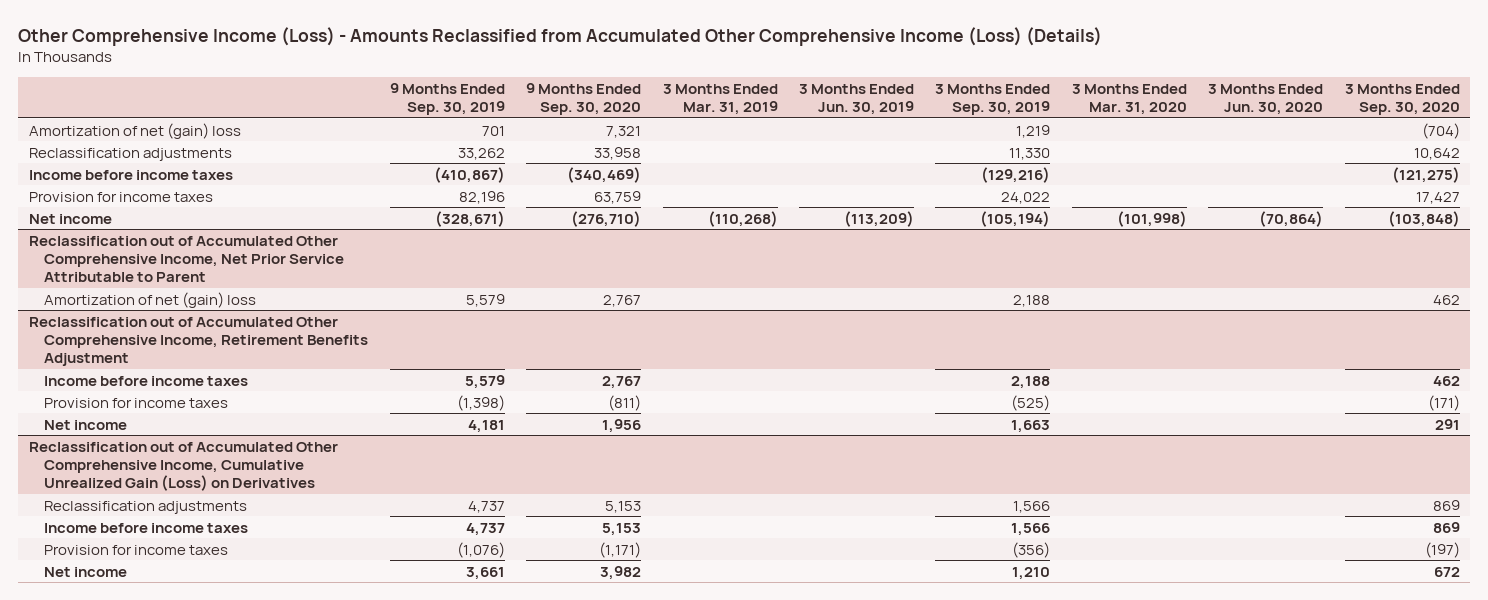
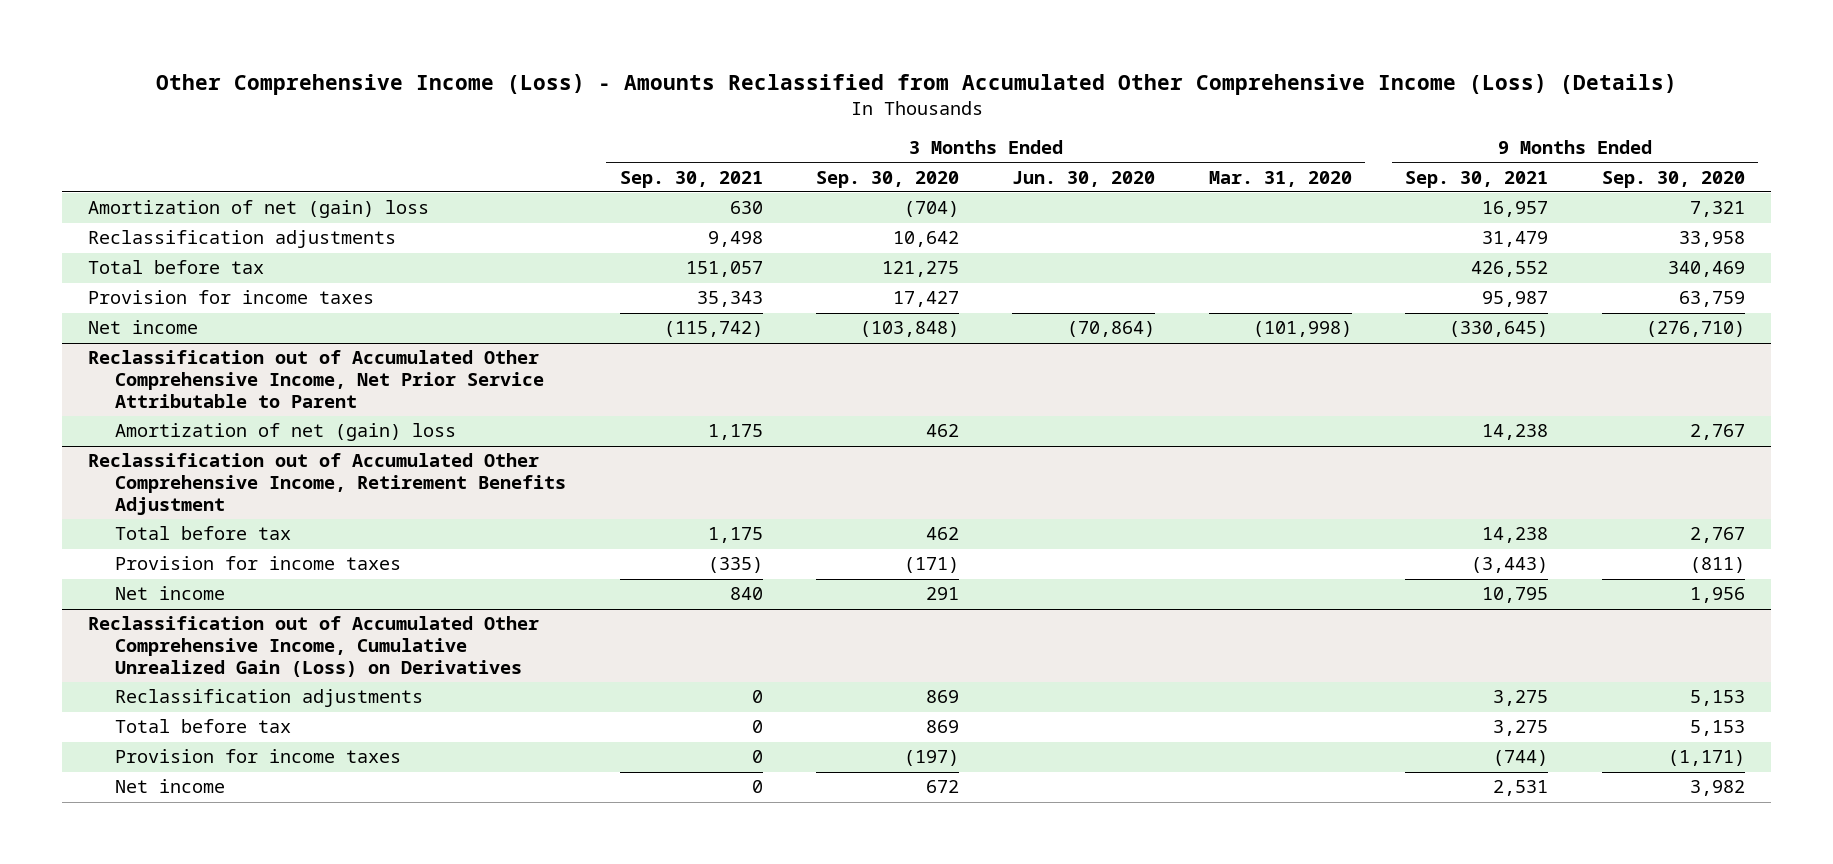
- | 9 Months Ended Sep. 30, 2019 | 9 Months Ended Sep. 30, 2020 | 3 Months Ended Mar. 31, 2019 | 3 Months Ended Jun. 30, 2019 | 3 Months Ended Sep. 30, 2019 | 3 Months Ended Mar. 31, 2020 | 3 Months Ended Jun. 30, 2020 | 3 Months Ended Sep. 30, 2020
+ | 3 Months Ended Sep. 30, 2021 | 3 Months Ended Sep. 30, 2020 | 3 Months Ended Jun. 30, 2020 | 3 Months Ended Mar. 31, 2020 | 9 Months Ended Sep. 30, 2021 | 9 Months Ended Sep. 30, 2020
- Income before income taxes | (410,867) | (340,469) | | | (129,216) | | | (121,275)
+ Total before tax | 151,057 | 121,275 | | | 426,552 | 340,469
@ Reclassification out of Accumulated Other Comprehensive Income, Retirement Benefits Adjustment
- Income before income taxes | 5,579 | 2,767 | | | 2,188 | | | 462
+ Total before tax | 1,175 | 462 | | | 14,238 | 2,767
@ Reclassification out of Accumulated Other Comprehensive Income, Cumulative Unrealized Gain (Loss) on Derivatives
- Income before income taxes | 4,737 | 5,153 | | | 1,566 | | | 869
+ Total before tax | 0 | 869 | | | 3,275 | 5,153

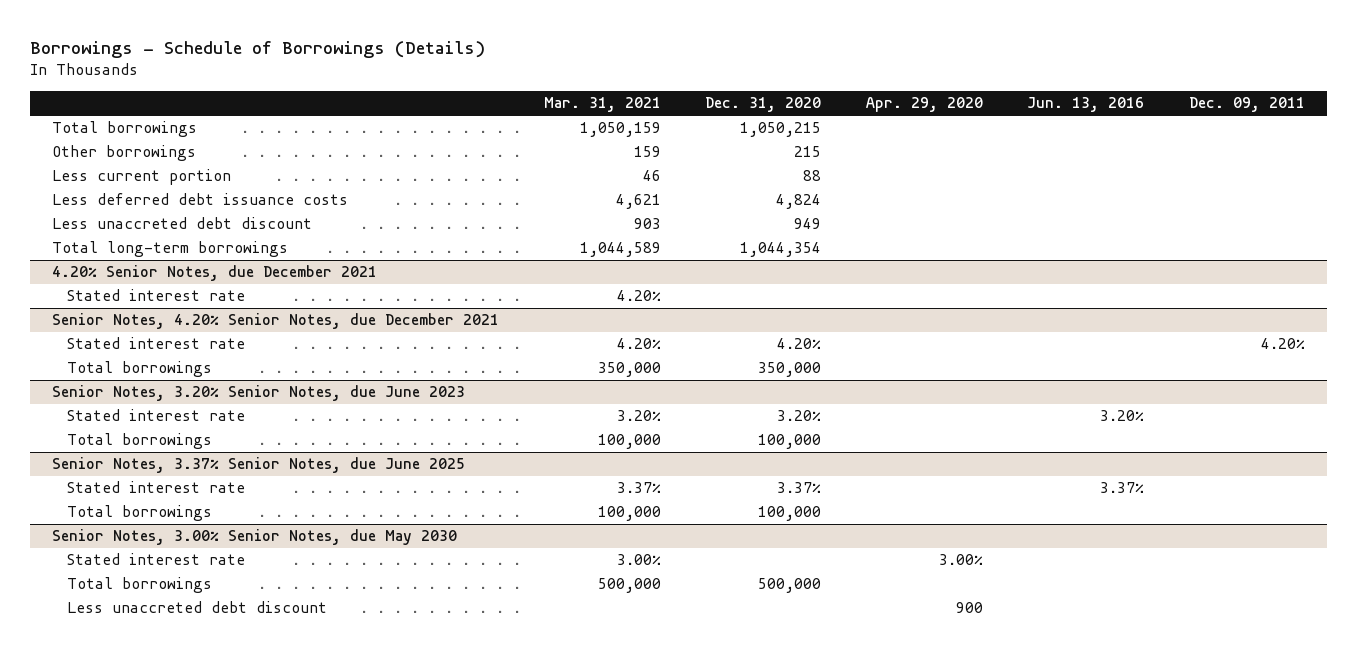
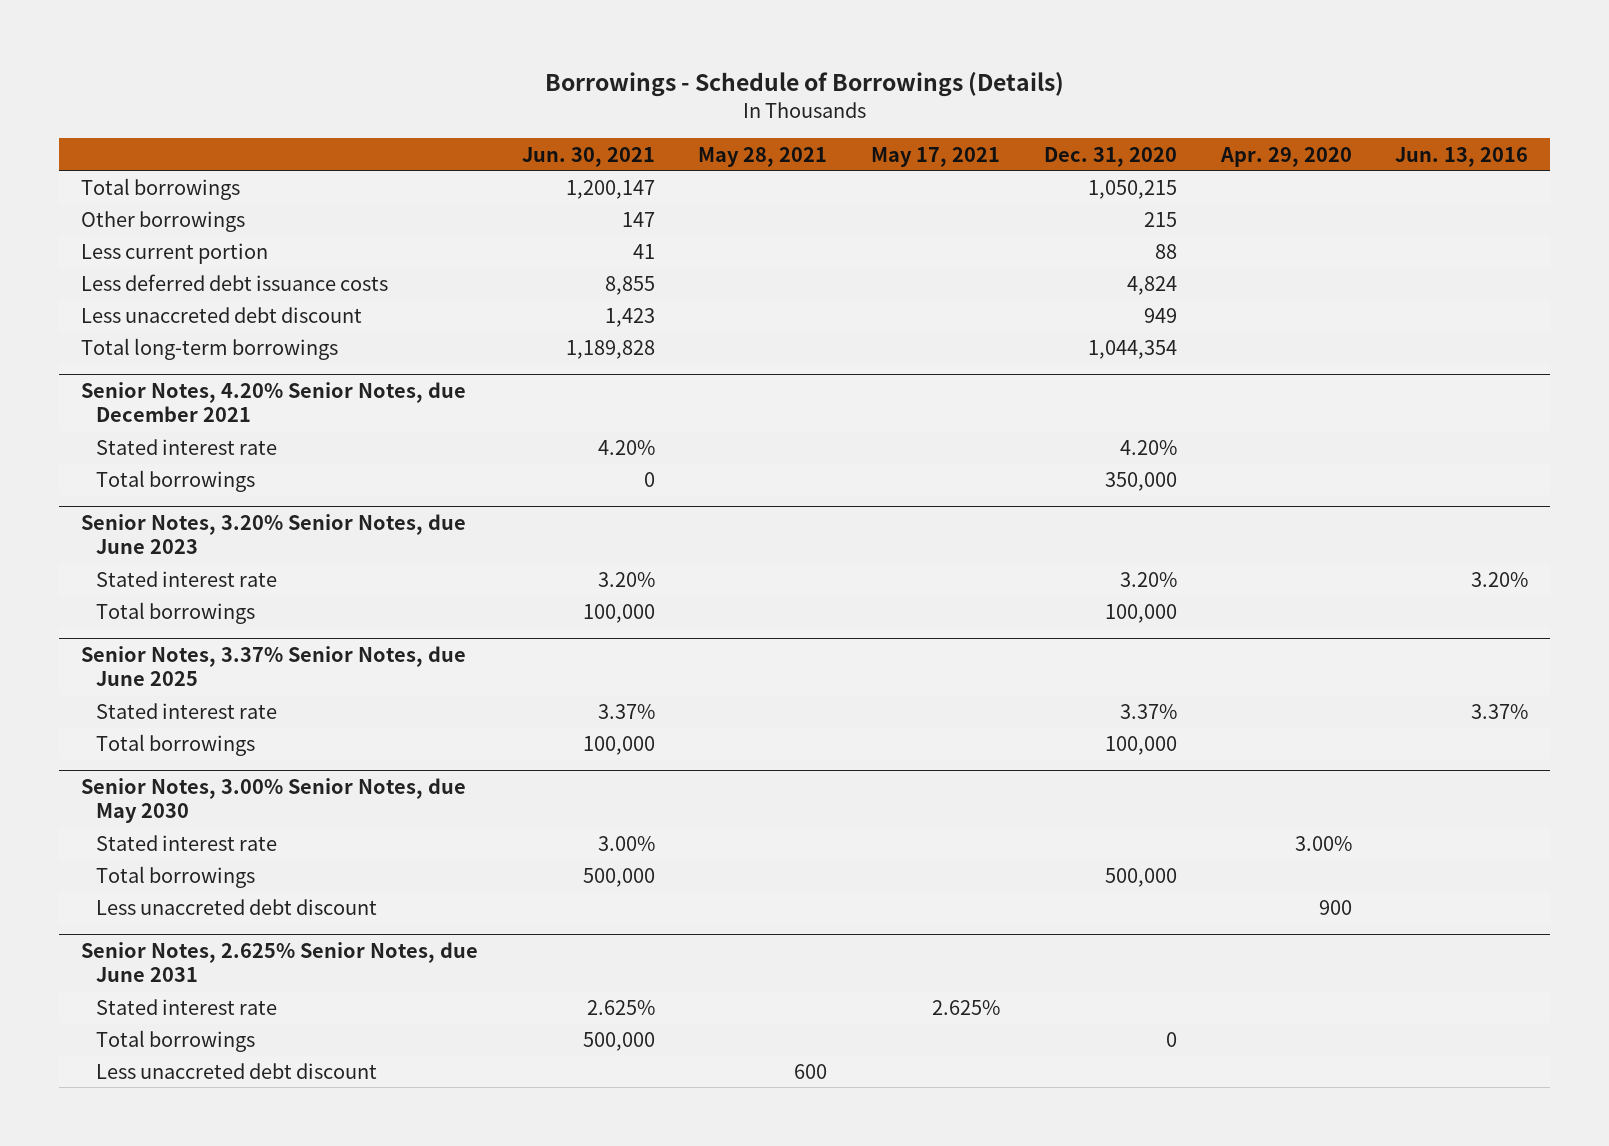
- | Mar. 31, 2021 | Dec. 31, 2020 | Apr. 29, 2020 | Jun. 13, 2016 | Dec. 09, 2011
+ | Jun. 30, 2021 | May 28, 2021 | May 17, 2021 | Dec. 31, 2020 | Apr. 29, 2020 | Jun. 13, 2016
- 4.20% Senior Notes, due December 2021
- Stated interest rate | 4.20% | | | |
+ Senior Notes, 2.625% Senior Notes, due June 2031
+ Stated interest rate | 2.625% | | 2.625% | | |
+ Total borrowings | 500,000 | | | 0 | |
+ Less unaccreted debt discount | | 600 | | | |

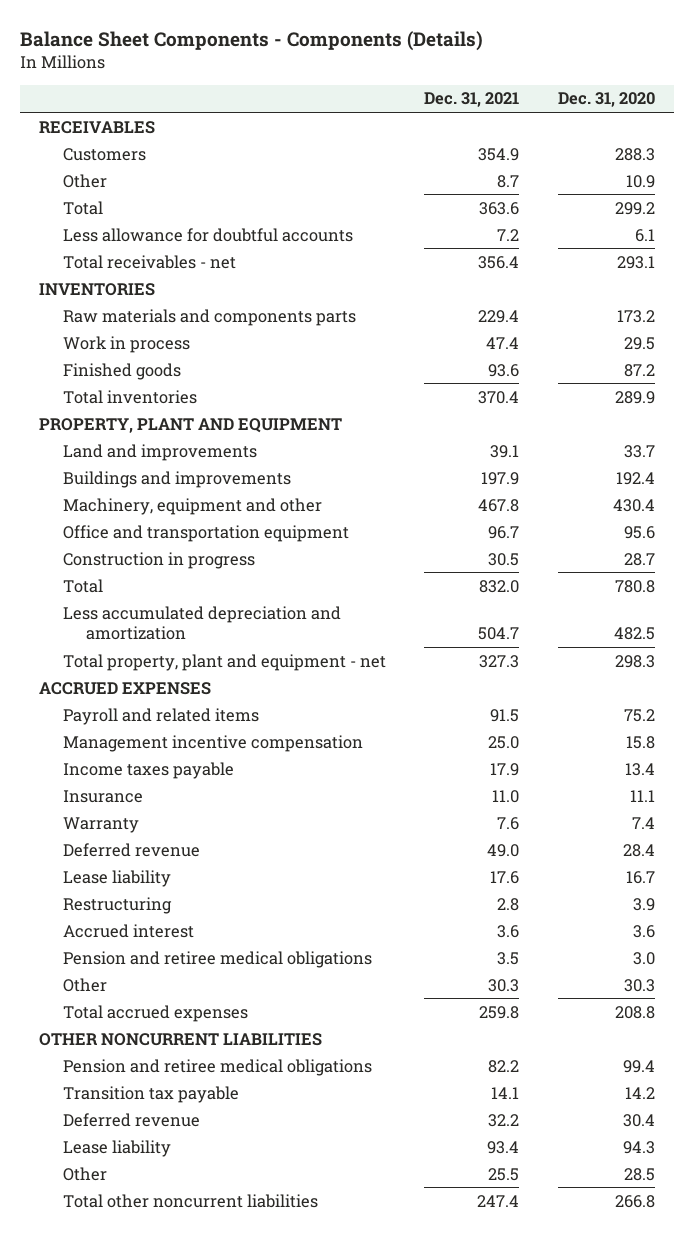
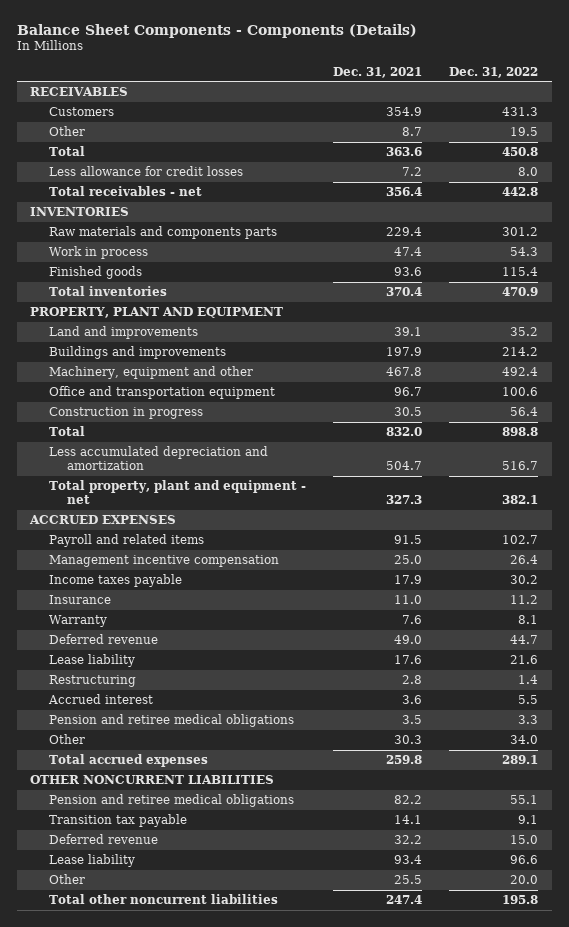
- | Dec. 31, 2021 | Dec. 31, 2020
+ | Dec. 31, 2021 | Dec. 31, 2022
- Less allowance for doubtful accounts | 7.2 | 6.1
+ Less allowance for credit losses | 7.2 | 8.0

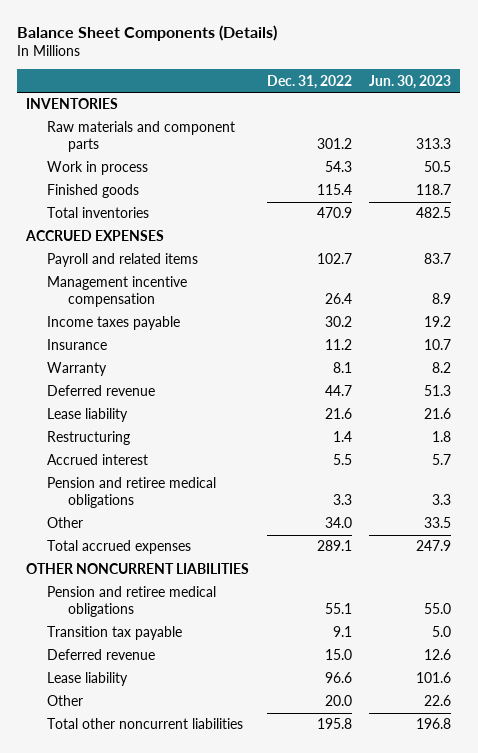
- Balance Sheet Components - Components (Details)
+ Balance Sheet Components (Details)
- | Dec. 31, 2021 | Dec. 31, 2022
+ | Dec. 31, 2022 | Jun. 30, 2023
- RECEIVABLES
- Customers | 354.9 | 431.3
- Other | 8.7 | 19.5
- Total | 363.6 | 450.8
- Less allowance for credit losses | 7.2 | 8.0
- Total receivables - net | 356.4 | 442.8
- Raw materials and components parts | 229.4 | 301.2
+ Raw materials and component parts | 301.2 | 313.3
- PROPERTY, PLANT AND EQUIPMENT
- Land and improvements | 39.1 | 35.2
- Buildings and improvements | 197.9 | 214.2
- Machinery, equipment and other | 467.8 | 492.4
- Office and transportation equipment | 96.7 | 100.6
- Construction in progress | 30.5 | 56.4
- Total | 832.0 | 898.8
- Less accumulated depreciation and amortization | 504.7 | 516.7
- Total property, plant and equipment - net | 327.3 | 382.1

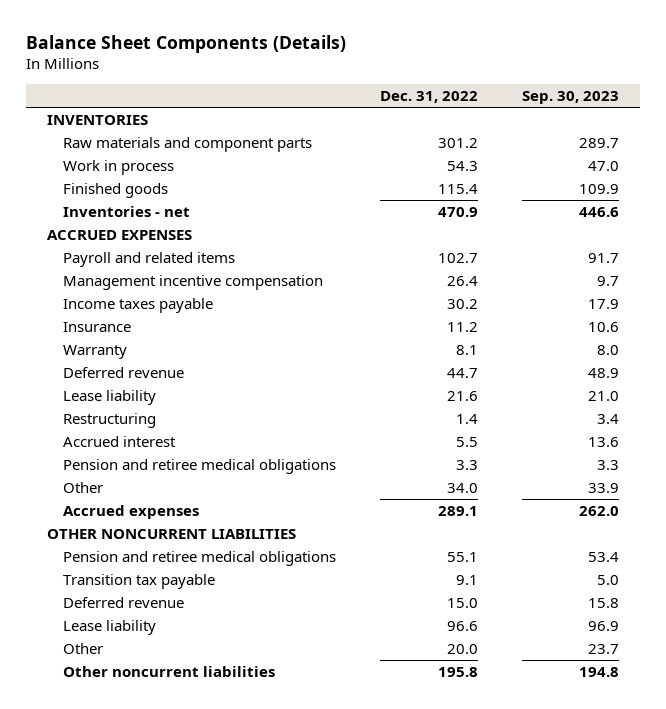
- | Dec. 31, 2022 | Jun. 30, 2023
+ | Dec. 31, 2022 | Sep. 30, 2023
- Total inventories | 470.9 | 482.5
+ Inventories - net | 470.9 | 446.6
- Total accrued expenses | 289.1 | 247.9
+ Accrued expenses | 289.1 | 262.0
- Total other noncurrent liabilities | 195.8 | 196.8
+ Other noncurrent liabilities | 195.8 | 194.8

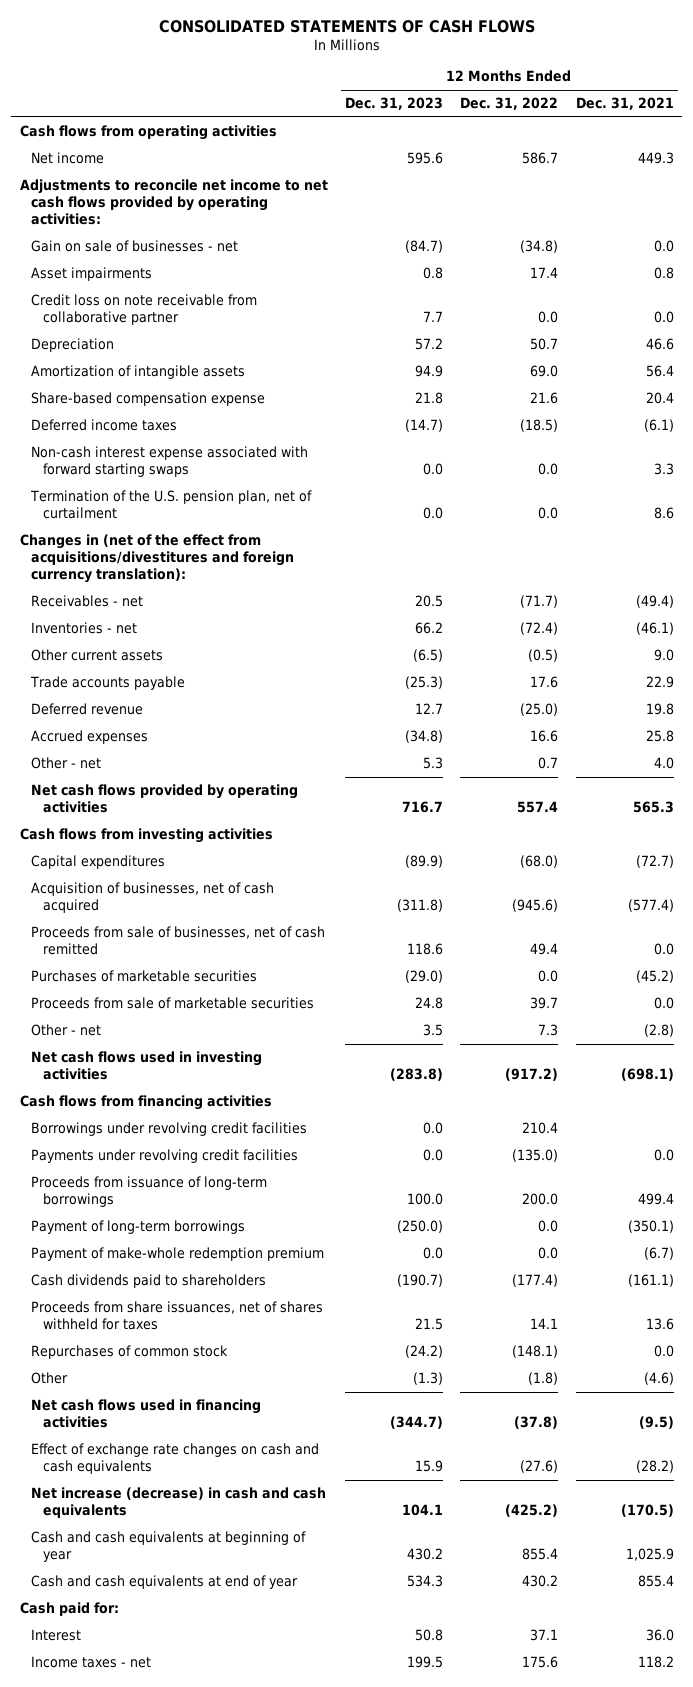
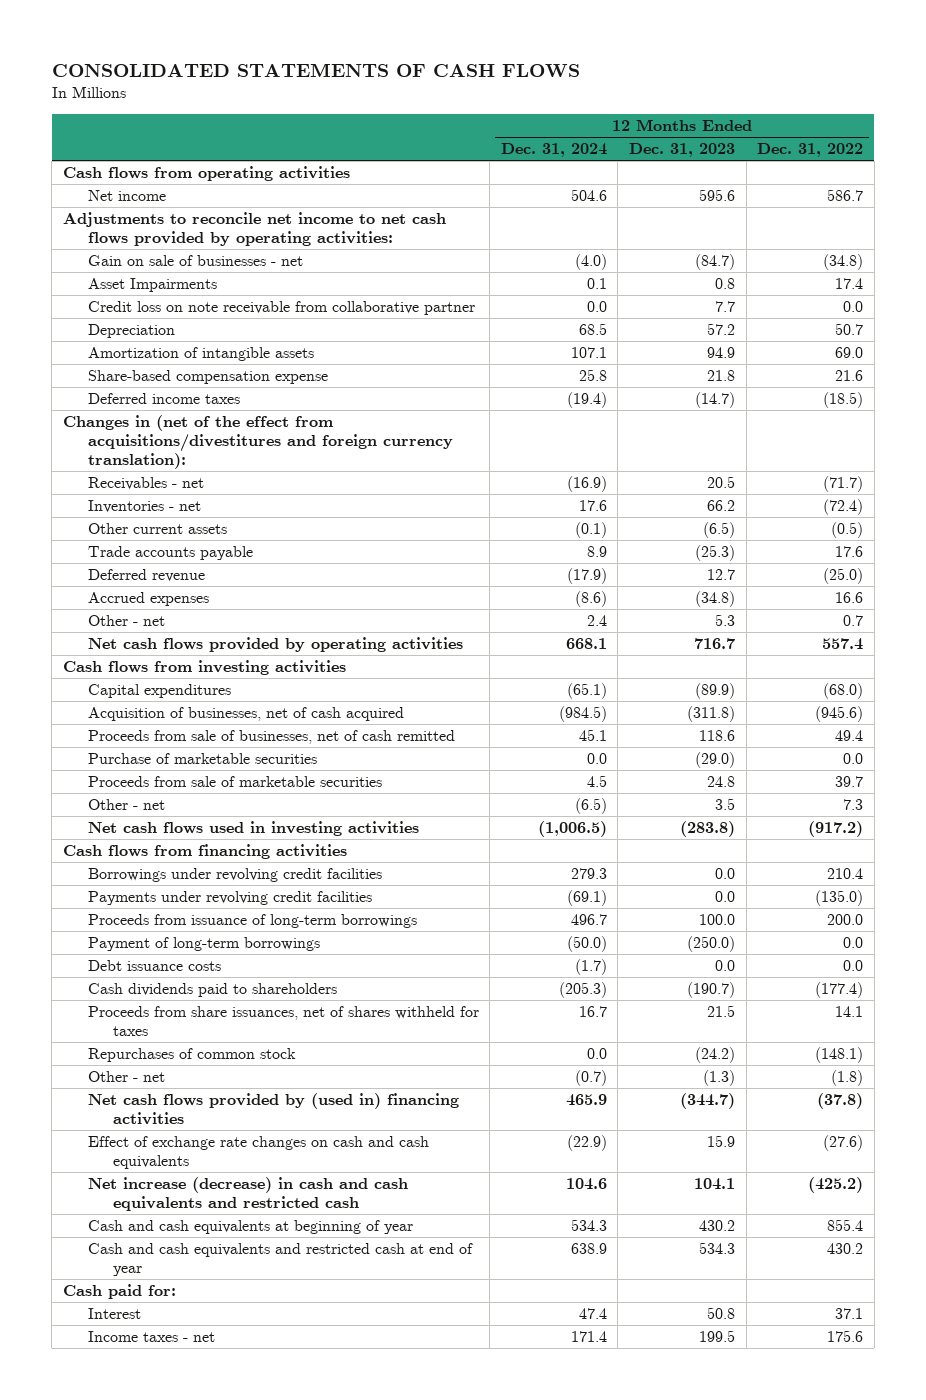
- | 12 Months Ended Dec. 31, 2023 | 12 Months Ended Dec. 31, 2022 | 12 Months Ended Dec. 31, 2021
+ | 12 Months Ended Dec. 31, 2024 | 12 Months Ended Dec. 31, 2023 | 12 Months Ended Dec. 31, 2022
- Asset impairments | 0.8 | 17.4 | 0.8
+ Asset Impairments | 0.1 | 0.8 | 17.4
- Non-cash interest expense associated with forward starting swaps | 0.0 | 0.0 | 3.3
- Termination of the U.S. pension plan, net of curtailment | 0.0 | 0.0 | 8.6
- Purchases of marketable securities | (29.0) | 0.0 | (45.2)
+ Purchase of marketable securities | 0.0 | (29.0) | 0.0
- Payment of make-whole redemption premium | 0.0 | 0.0 | (6.7)
+ Debt issuance costs | (1.7) | 0.0 | 0.0
- Other | (1.3) | (1.8) | (4.6)
- Net cash flows used in financing activities | (344.7) | (37.8) | (9.5)
+ Other - net | (0.7) | (1.3) | (1.8)
+ Net cash flows provided by (used in) financing activities | 465.9 | (344.7) | (37.8)
- Net increase (decrease) in cash and cash equivalents | 104.1 | (425.2) | (170.5)
+ Net increase (decrease) in cash and cash equivalents and restricted cash | 104.6 | 104.1 | (425.2)
- Cash and cash equivalents at end of year | 534.3 | 430.2 | 855.4
+ Cash and cash equivalents and restricted cash at end of year | 638.9 | 534.3 | 430.2

